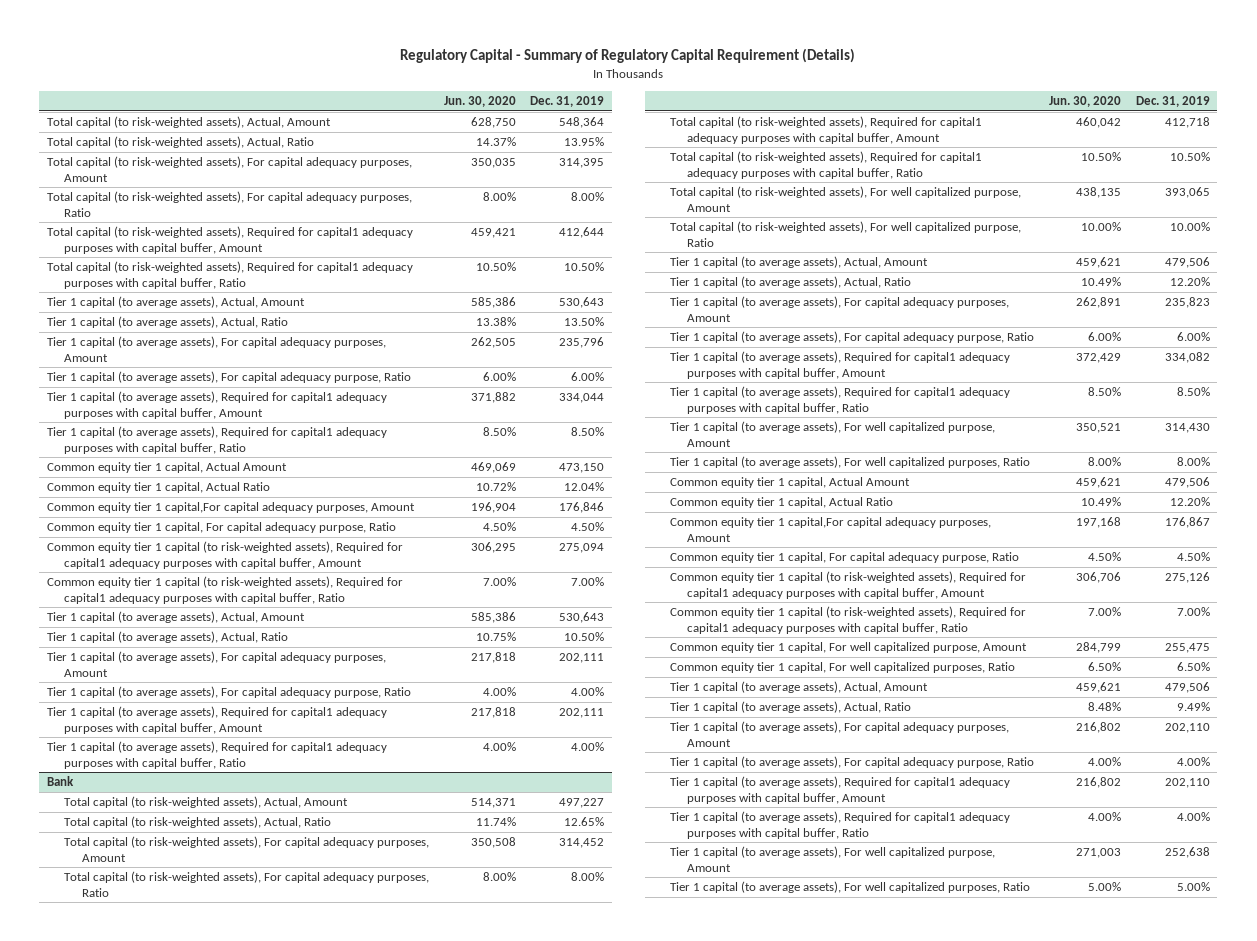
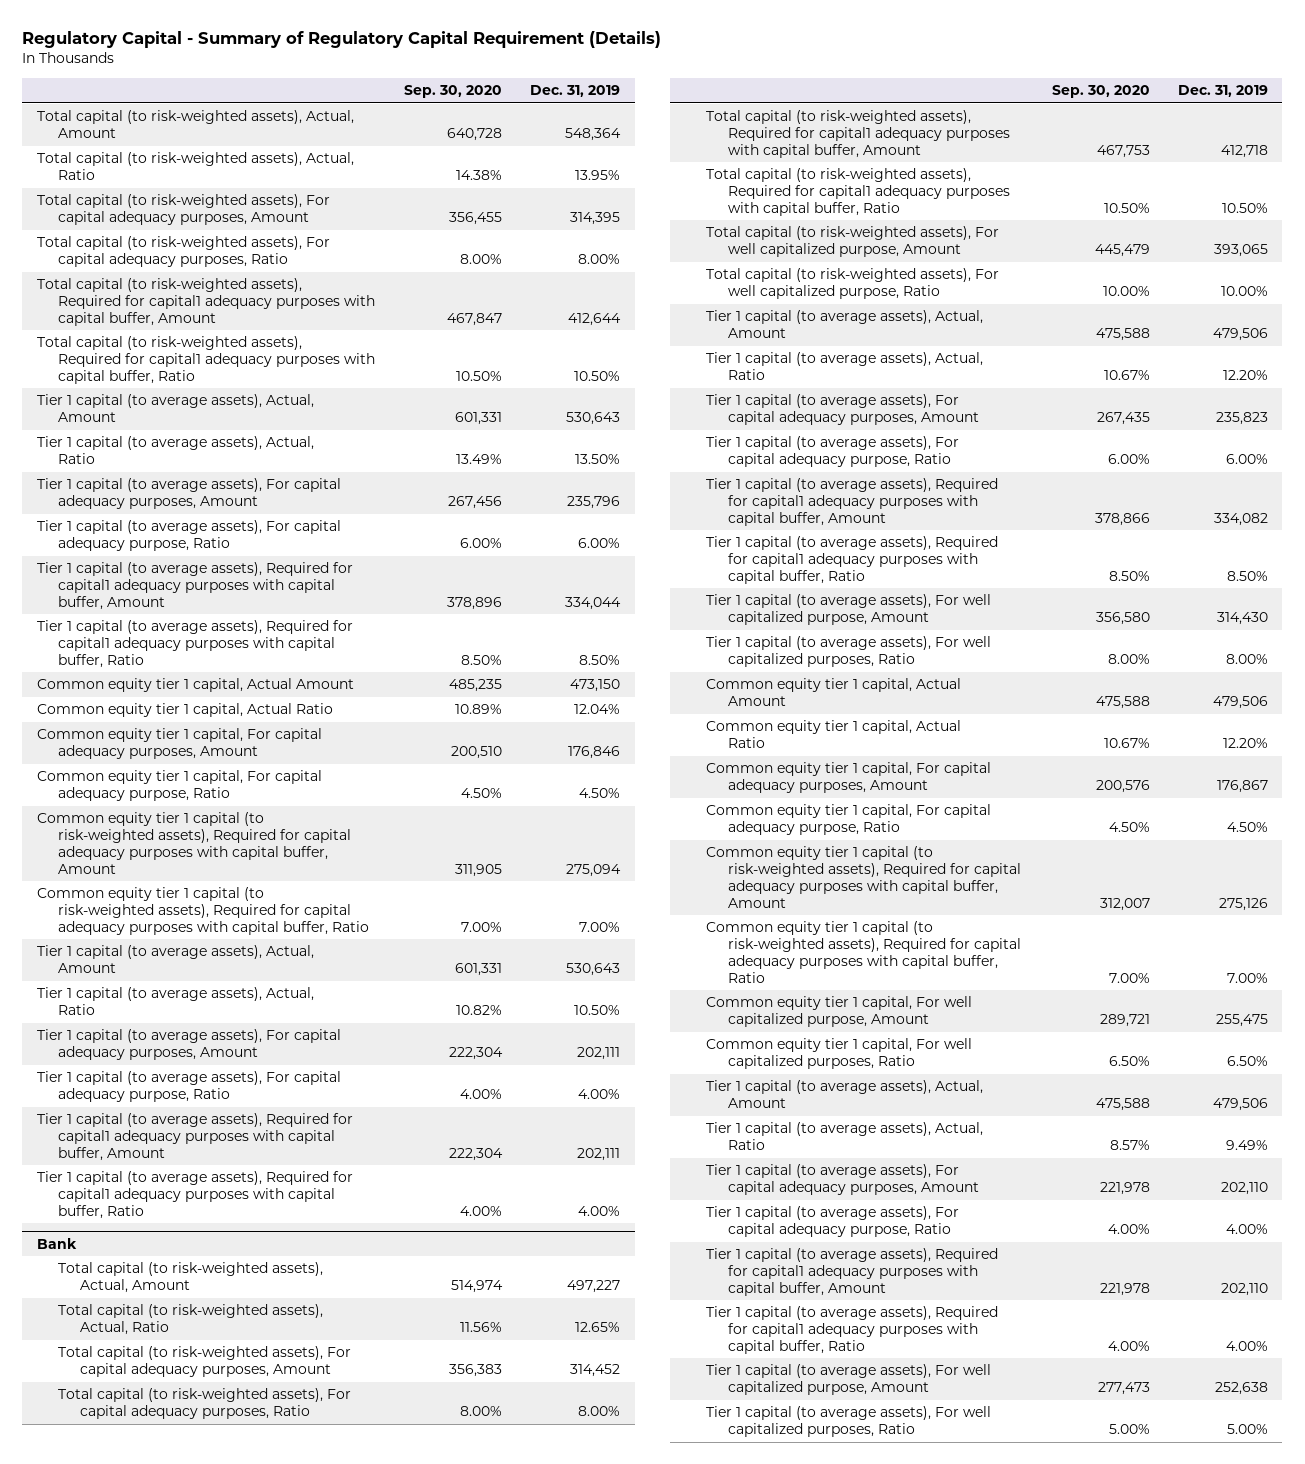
- | Jun. 30, 2020 | Dec. 31, 2019
+ | Sep. 30, 2020 | Dec. 31, 2019
- Common equity tier 1 capital,For capital adequacy purposes, Amount | 196,904 | 176,846
+ Common equity tier 1 capital, For capital adequacy purposes, Amount | 200,510 | 176,846
- Common equity tier 1 capital (to risk-weighted assets), Required for capital1 adequacy purposes with capital buffer, Amount | 306,295 | 275,094
- Common equity tier 1 capital (to risk-weighted assets), Required for capital1 adequacy purposes with capital buffer, Ratio | 7.00% | 7.00%
+ Common equity tier 1 capital (to risk-weighted assets), Required for capital adequacy purposes with capital buffer, Amount | 311,905 | 275,094
+ Common equity tier 1 capital (to risk-weighted assets), Required for capital adequacy purposes with capital buffer, Ratio | 7.00% | 7.00%
@ Bank
- Common equity tier 1 capital,For capital adequacy purposes, Amount | 197,168 | 176,867
+ Common equity tier 1 capital, For capital adequacy purposes, Amount | 200,576 | 176,867
- Common equity tier 1 capital (to risk-weighted assets), Required for capital1 adequacy purposes with capital buffer, Amount | 306,706 | 275,126
- Common equity tier 1 capital (to risk-weighted assets), Required for capital1 adequacy purposes with capital buffer, Ratio | 7.00% | 7.00%
+ Common equity tier 1 capital (to risk-weighted assets), Required for capital adequacy purposes with capital buffer, Amount | 312,007 | 275,126
+ Common equity tier 1 capital (to risk-weighted assets), Required for capital adequacy purposes with capital buffer, Ratio | 7.00% | 7.00%

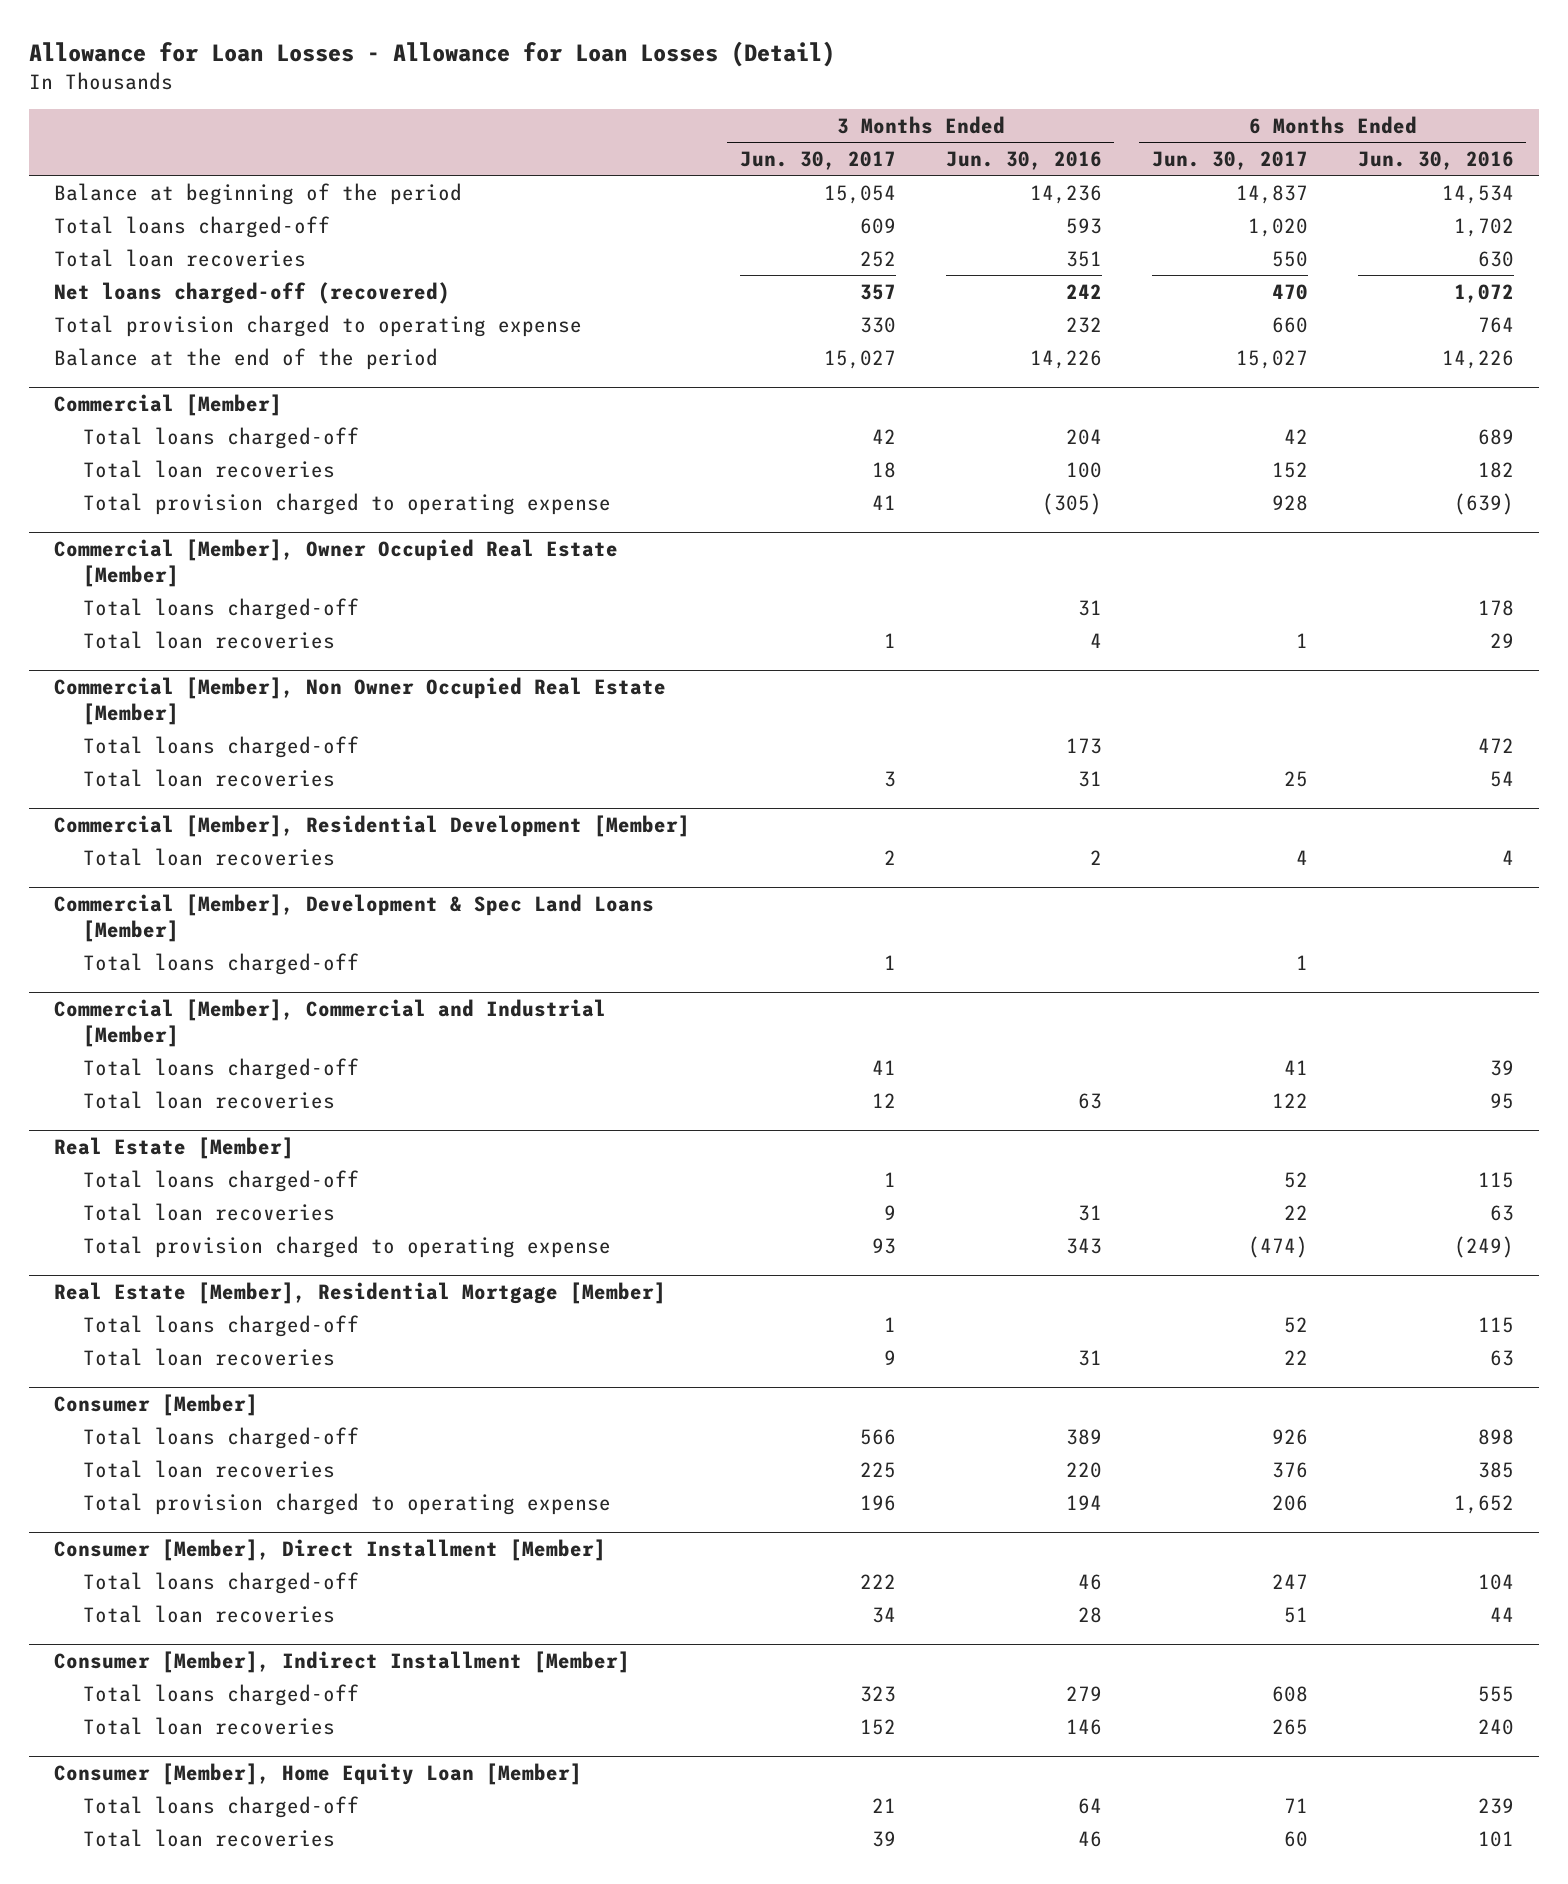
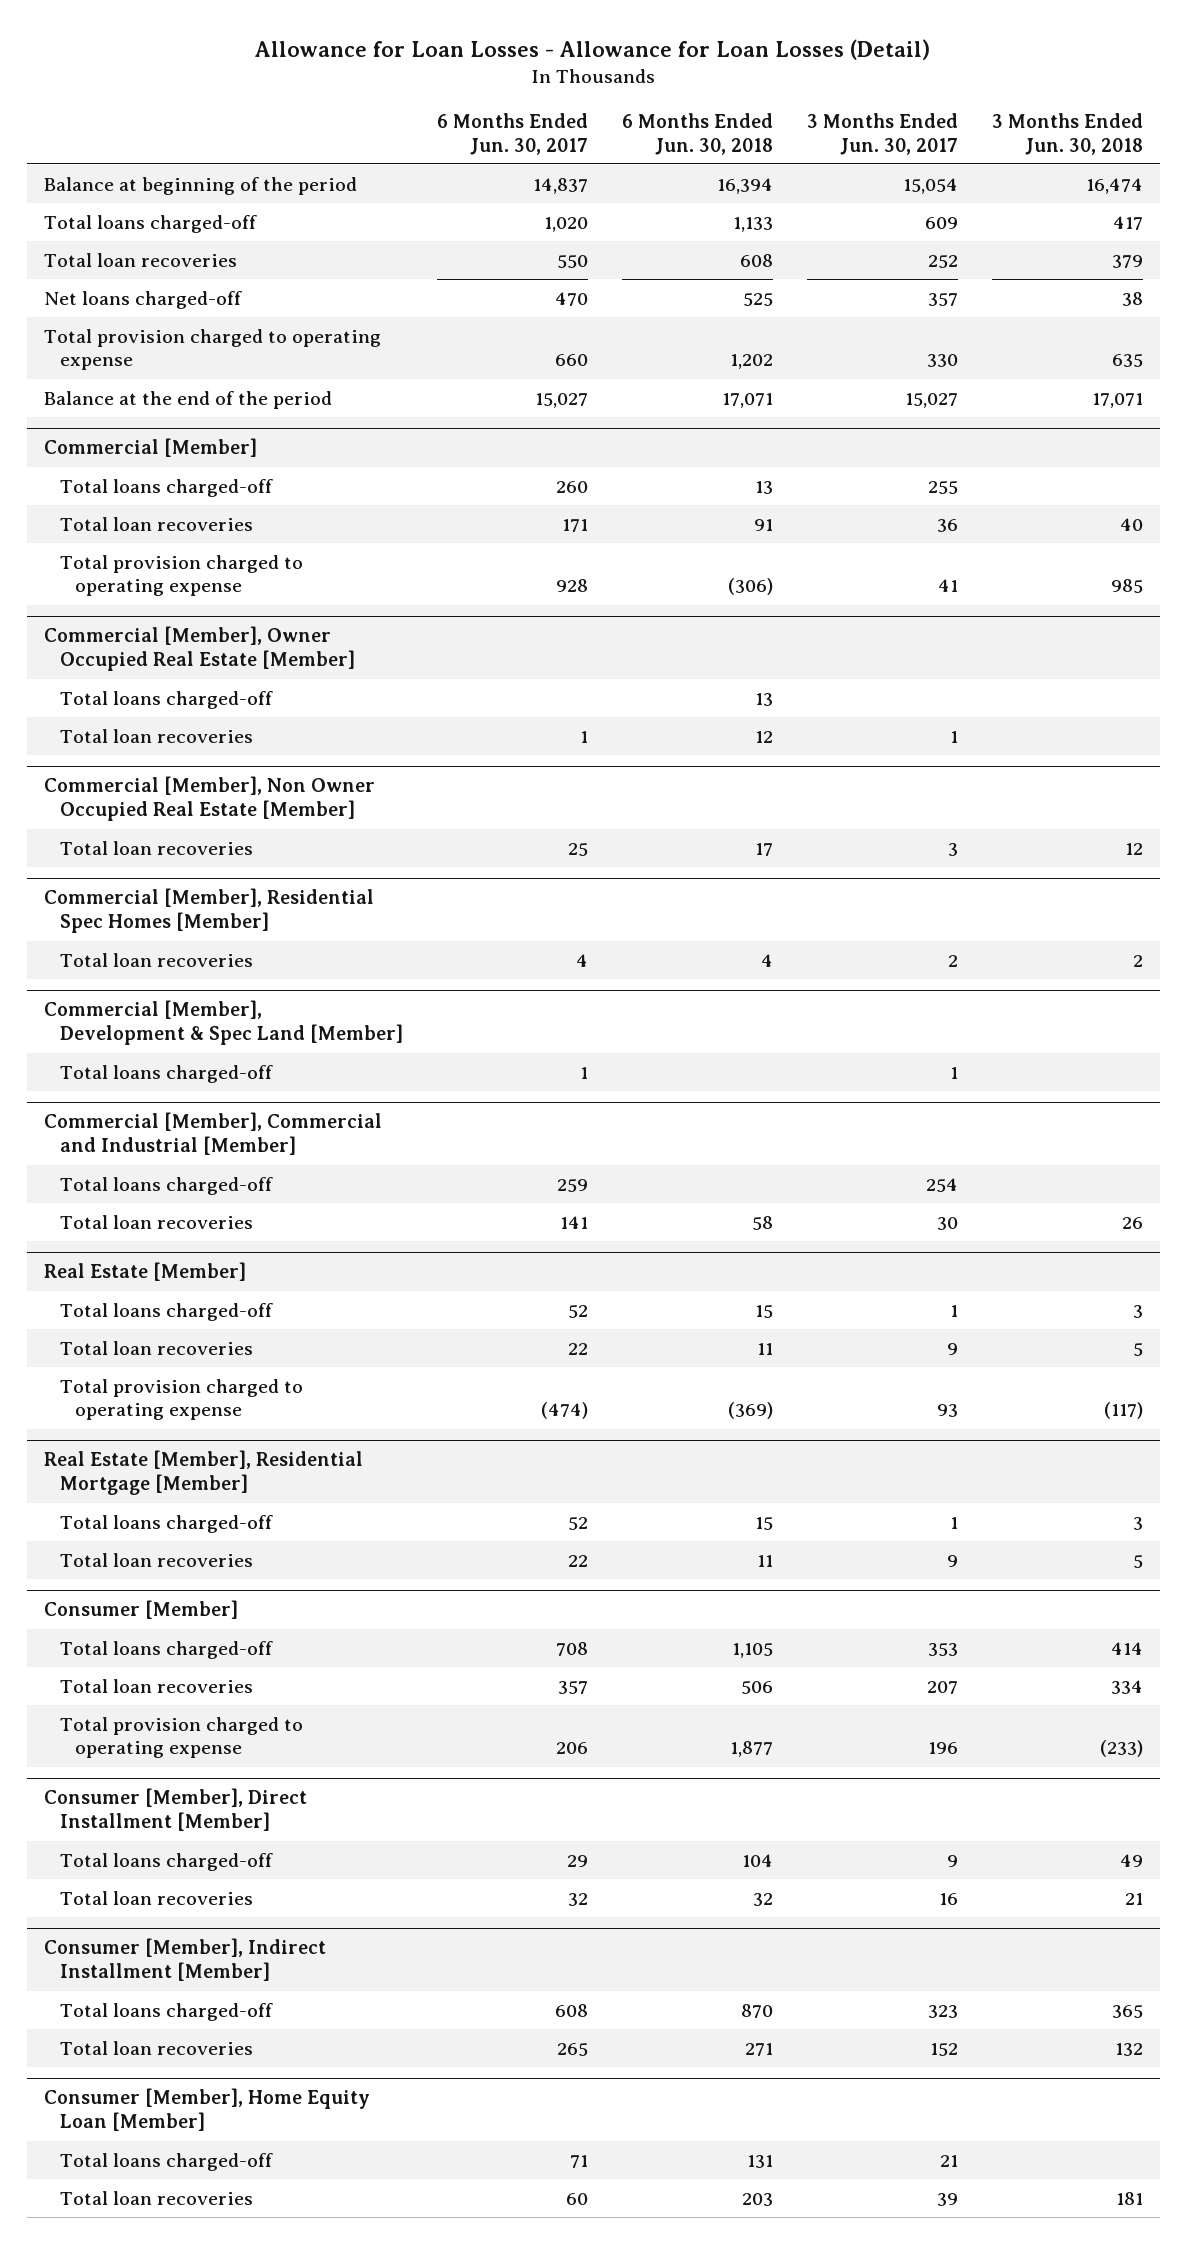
- | 3 Months Ended Jun. 30, 2017 | 3 Months Ended Jun. 30, 2016 | 6 Months Ended Jun. 30, 2017 | 6 Months Ended Jun. 30, 2016
+ | 6 Months Ended Jun. 30, 2017 | 6 Months Ended Jun. 30, 2018 | 3 Months Ended Jun. 30, 2017 | 3 Months Ended Jun. 30, 2018
- Net loans charged-off (recovered) | 357 | 242 | 470 | 1,072
+ Net loans charged-off | 470 | 525 | 357 | 38
@ Commercial [Member]
- Total loans charged-off | 42 | 204 | 42 | 689
- Total loan recoveries | 18 | 100 | 152 | 182
+ Total loans charged-off | 260 | 13 | 255 |
+ Total loan recoveries | 171 | 91 | 36 | 40
@ Commercial [Member], Non Owner Occupied Real Estate [Member]
- Total loans charged-off | | 173 | | 472
- Commercial [Member], Residential Development [Member]
+ Commercial [Member], Residential Spec Homes [Member]
- Commercial [Member], Development & Spec Land Loans [Member]
+ Commercial [Member], Development & Spec Land [Member]
@ Commercial [Member], Commercial and Industrial [Member]
- Total loans charged-off | 41 | | 41 | 39
- Total loan recoveries | 12 | 63 | 122 | 95
+ Total loans charged-off | 259 | | 254 |
+ Total loan recoveries | 141 | 58 | 30 | 26
@ Consumer [Member]
- Total loans charged-off | 566 | 389 | 926 | 898
- Total loan recoveries | 225 | 220 | 376 | 385
+ Total loans charged-off | 708 | 1,105 | 353 | 414
+ Total loan recoveries | 357 | 506 | 207 | 334
@ Consumer [Member], Direct Installment [Member]
- Total loans charged-off | 222 | 46 | 247 | 104
- Total loan recoveries | 34 | 28 | 51 | 44
+ Total loans charged-off | 29 | 104 | 9 | 49
+ Total loan recoveries | 32 | 32 | 16 | 21

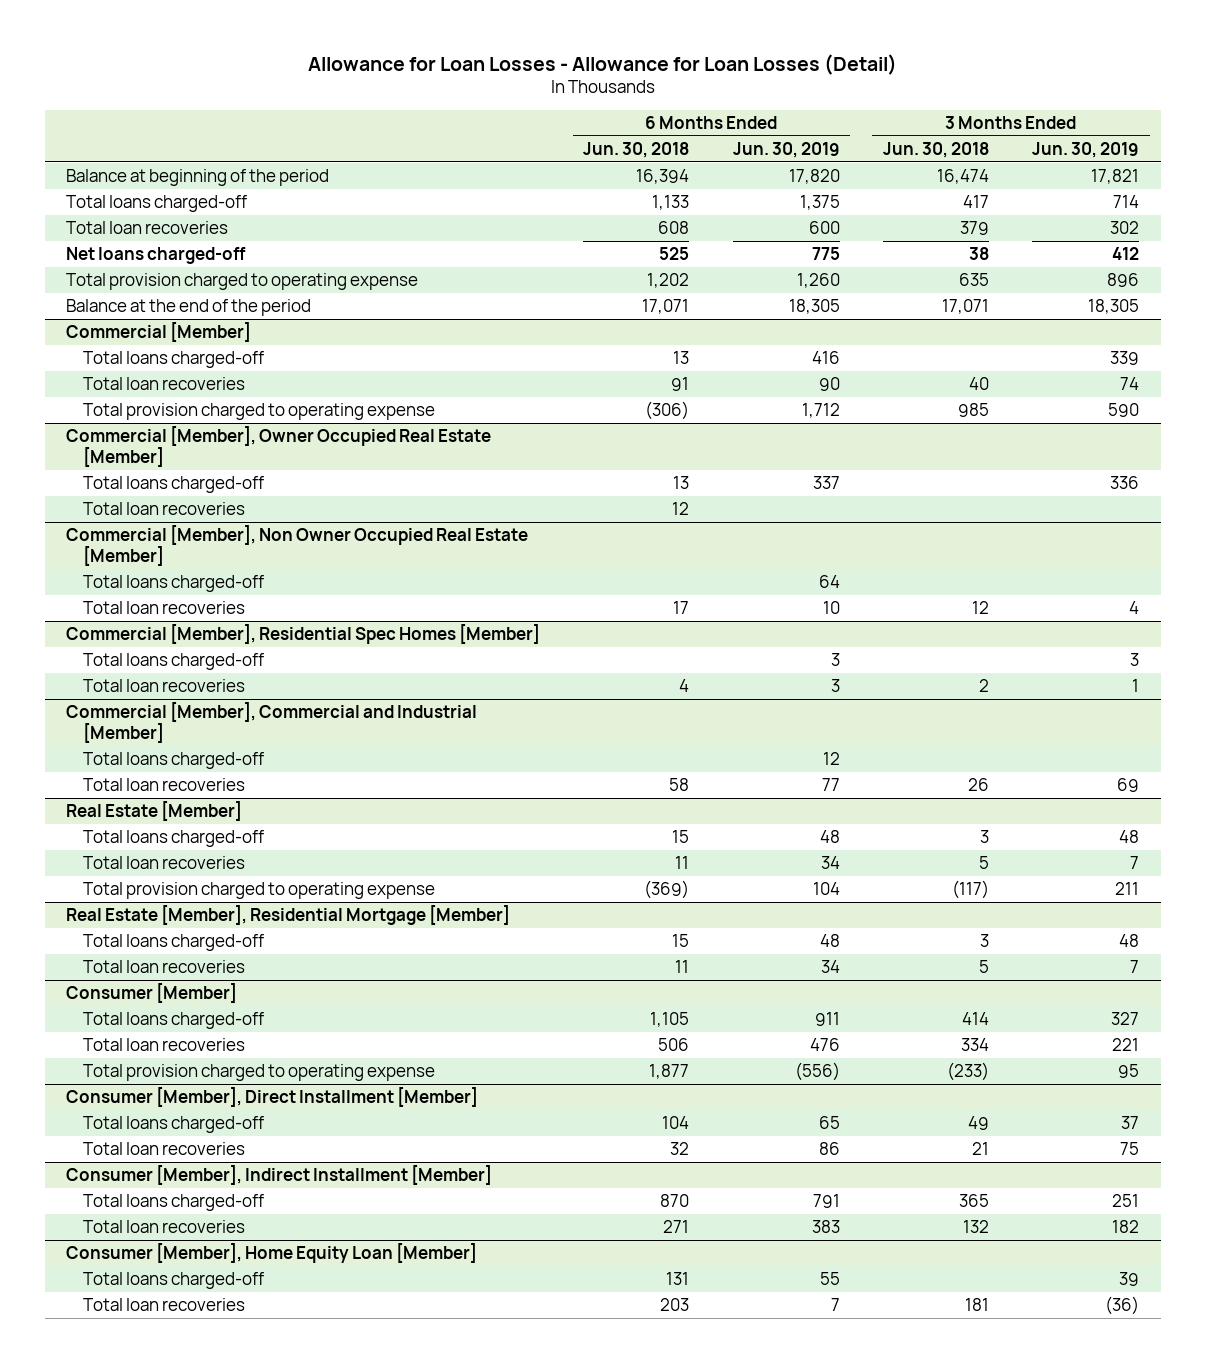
- | 6 Months Ended Jun. 30, 2017 | 6 Months Ended Jun. 30, 2018 | 3 Months Ended Jun. 30, 2017 | 3 Months Ended Jun. 30, 2018
+ | 6 Months Ended Jun. 30, 2018 | 6 Months Ended Jun. 30, 2019 | 3 Months Ended Jun. 30, 2018 | 3 Months Ended Jun. 30, 2019
@ Commercial [Member], Non Owner Occupied Real Estate [Member]
+ Total loans charged-off | | 64 | |
- Commercial [Member], Development & Spec Land [Member]
@ Commercial [Member], Residential Spec Homes [Member]
moved down: Total loan recoveries | 4 | 3 | 2 | 1

